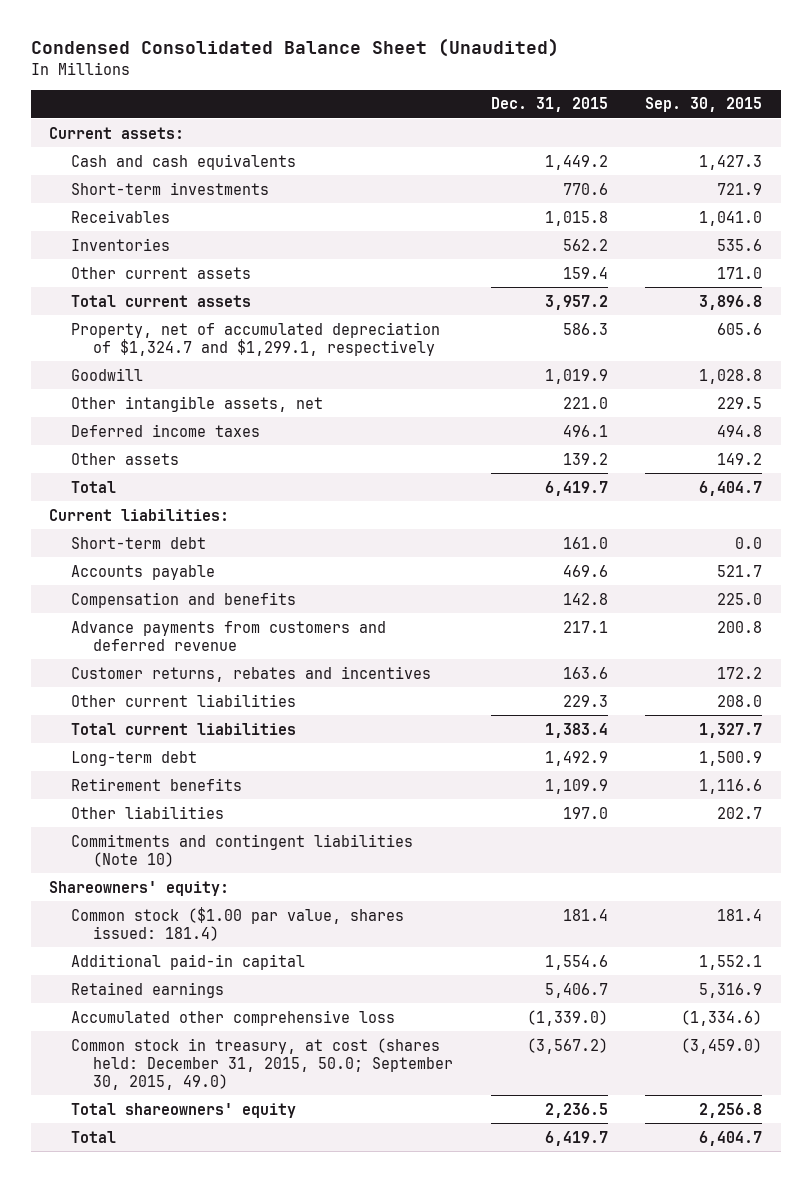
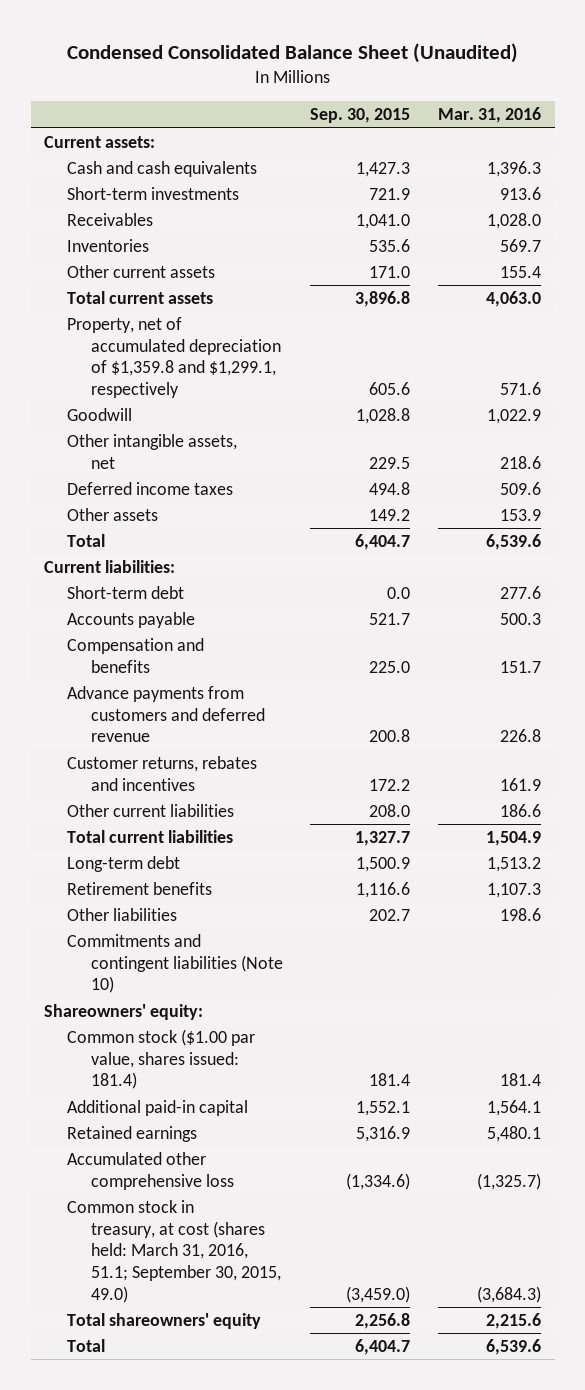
- | Dec. 31, 2015 | Sep. 30, 2015
+ | Sep. 30, 2015 | Mar. 31, 2016
- Property, net of accumulated depreciation of $1,324.7 and $1,299.1, respectively | 586.3 | 605.6
+ Property, net of accumulated depreciation of $1,359.8 and $1,299.1, respectively | 605.6 | 571.6
- Common stock in treasury, at cost (shares held: December 31, 2015, 50.0; September 30, 2015, 49.0) | (3,567.2) | (3,459.0)
+ Common stock in treasury, at cost (shares held: March 31, 2016, 51.1; September 30, 2015, 49.0) | (3,459.0) | (3,684.3)

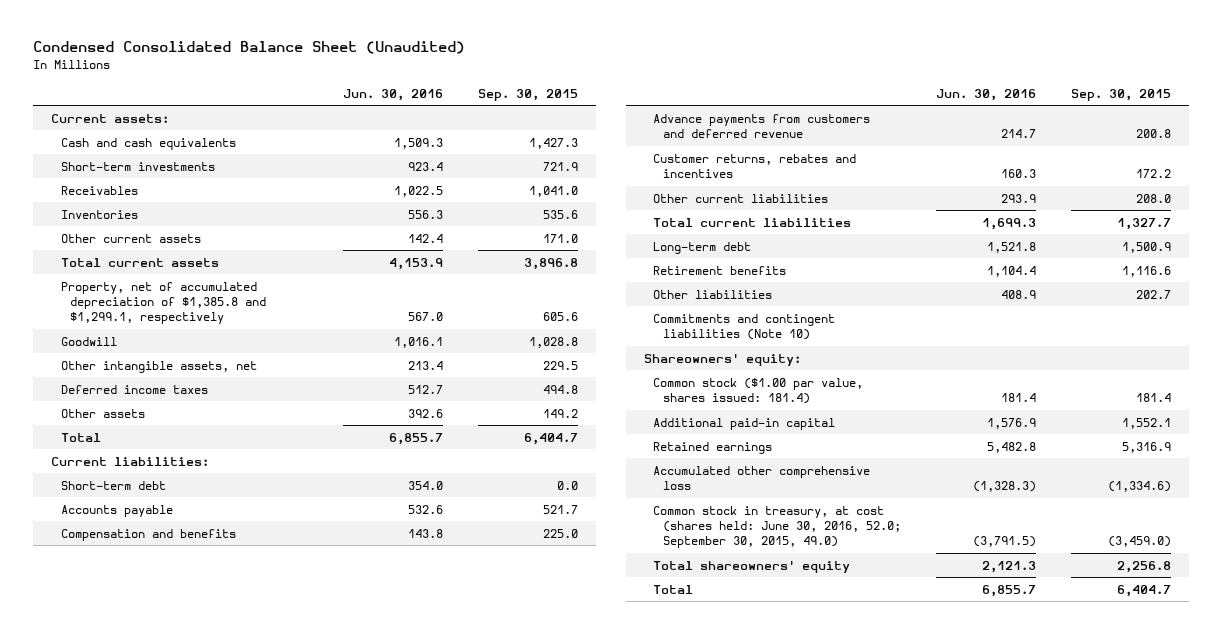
- | Sep. 30, 2015 | Mar. 31, 2016
+ | Jun. 30, 2016 | Sep. 30, 2015
- Property, net of accumulated depreciation of $1,359.8 and $1,299.1, respectively | 605.6 | 571.6
+ Property, net of accumulated depreciation of $1,385.8 and $1,299.1, respectively | 567.0 | 605.6
- Common stock in treasury, at cost (shares held: March 31, 2016, 51.1; September 30, 2015, 49.0) | (3,459.0) | (3,684.3)
+ Common stock in treasury, at cost (shares held: June 30, 2016, 52.0; September 30, 2015, 49.0) | (3,791.5) | (3,459.0)

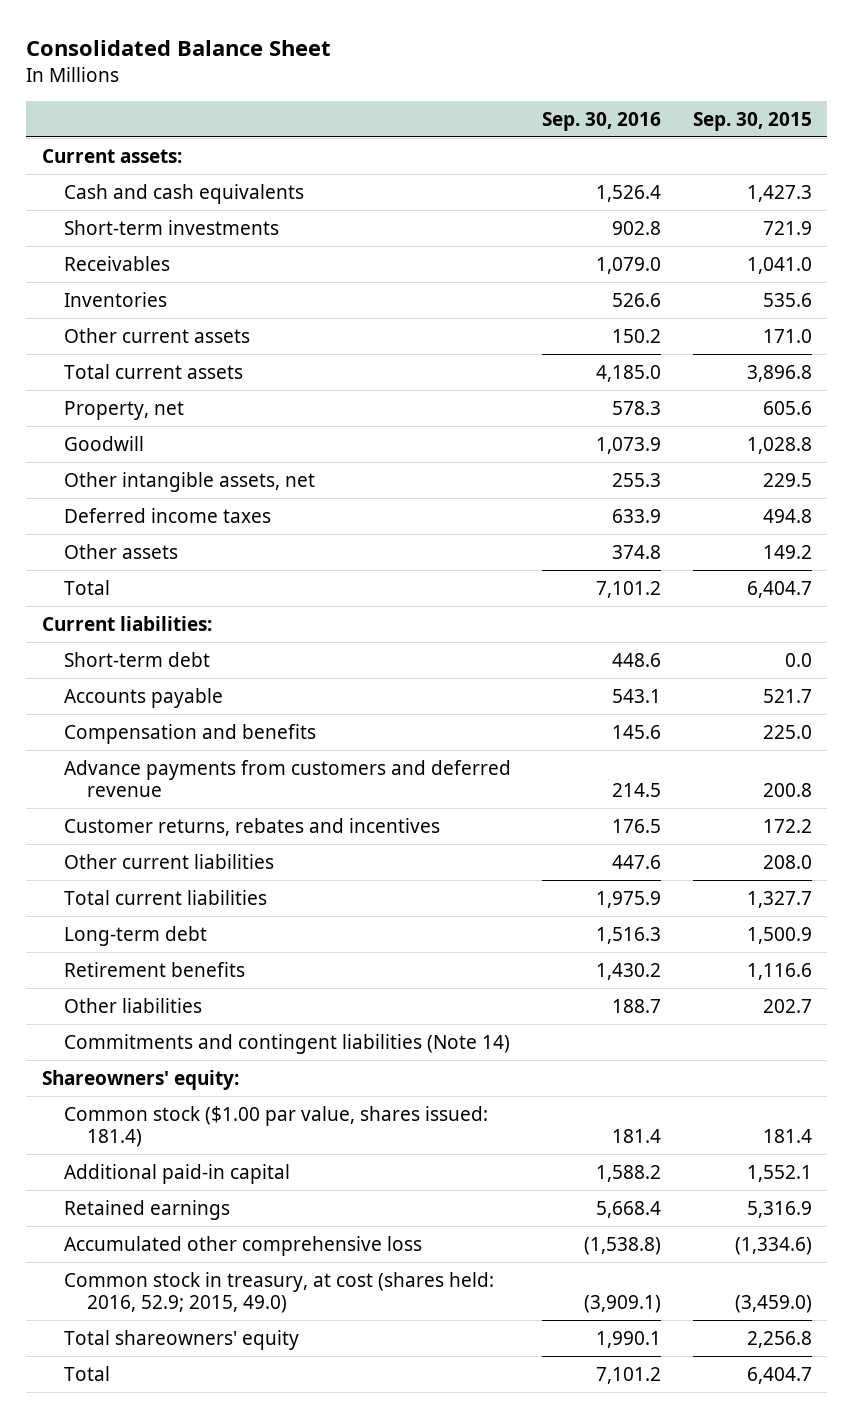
- Condensed Consolidated Balance Sheet (Unaudited)
+ Consolidated Balance Sheet
- | Jun. 30, 2016 | Sep. 30, 2015
+ | Sep. 30, 2016 | Sep. 30, 2015
- Property, net of accumulated depreciation of $1,385.8 and $1,299.1, respectively | 567.0 | 605.6
+ Property, net | 578.3 | 605.6
- Commitments and contingent liabilities (Note 10)
+ Commitments and contingent liabilities (Note 14)
- Common stock in treasury, at cost (shares held: June 30, 2016, 52.0; September 30, 2015, 49.0) | (3,791.5) | (3,459.0)
+ Common stock in treasury, at cost (shares held: 2016, 52.9; 2015, 49.0) | (3,909.1) | (3,459.0)

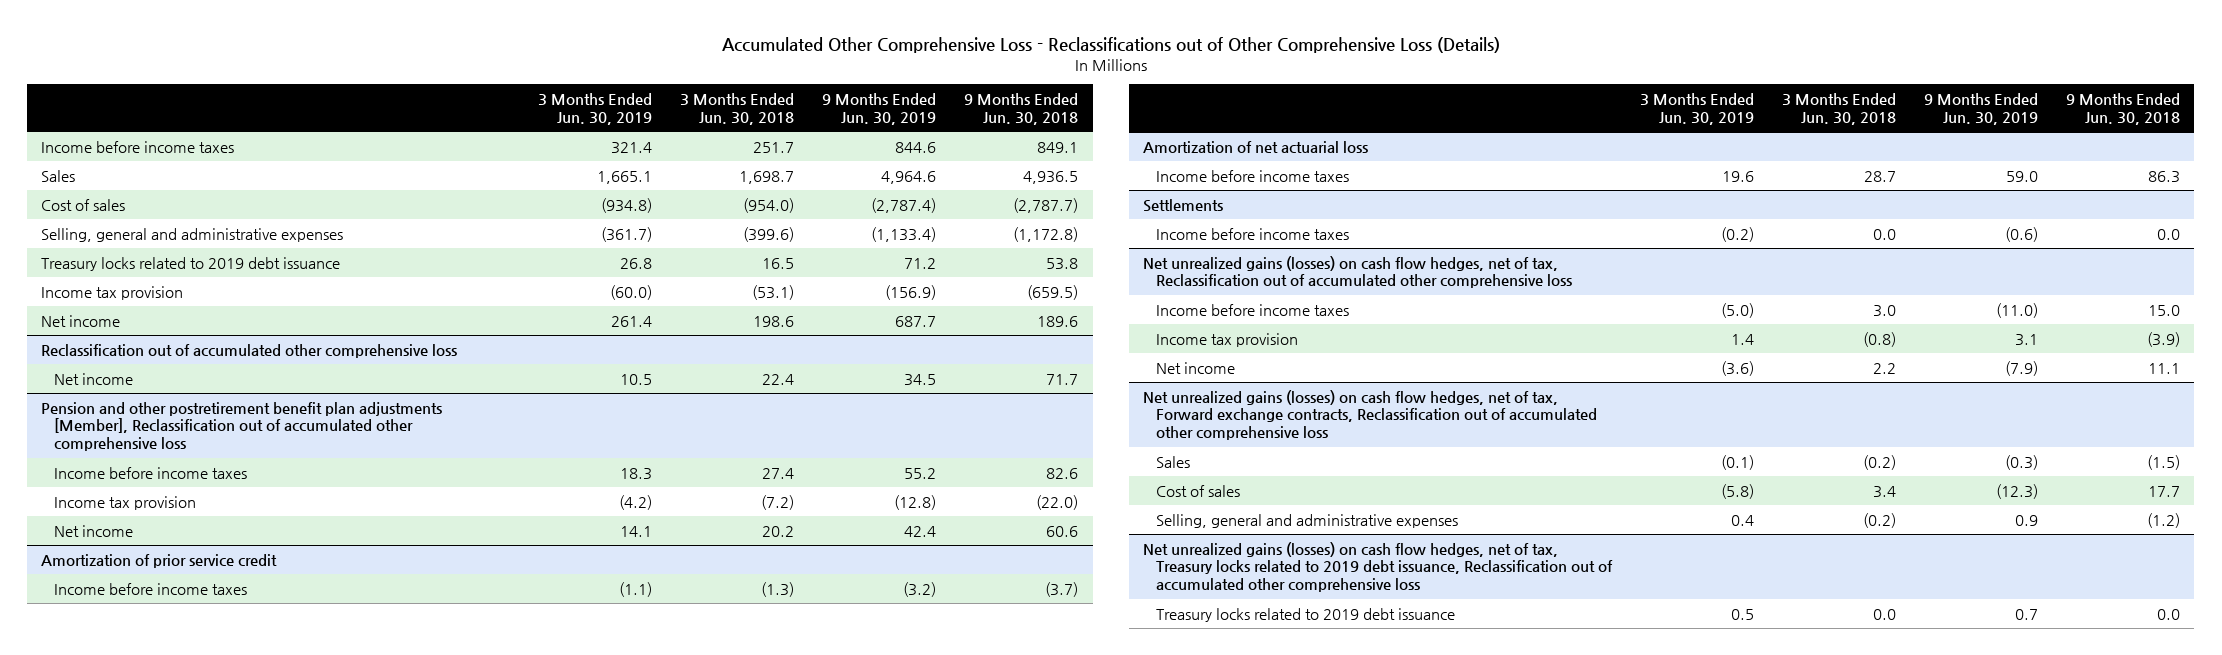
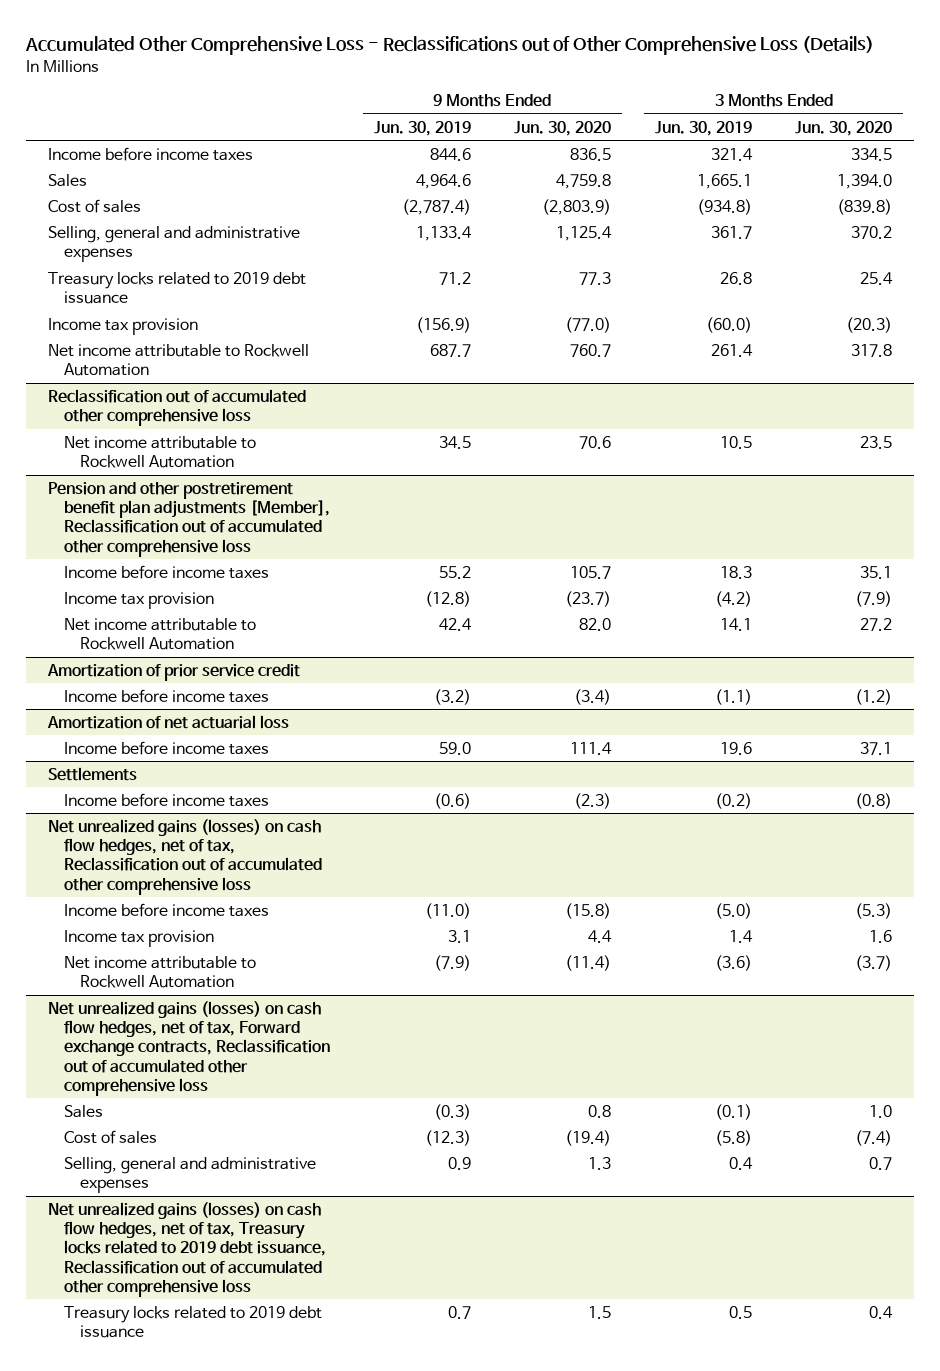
- | 3 Months Ended Jun. 30, 2019 | 3 Months Ended Jun. 30, 2018 | 9 Months Ended Jun. 30, 2019 | 9 Months Ended Jun. 30, 2018
+ | 9 Months Ended Jun. 30, 2019 | 9 Months Ended Jun. 30, 2020 | 3 Months Ended Jun. 30, 2019 | 3 Months Ended Jun. 30, 2020
- Selling, general and administrative expenses | (361.7) | (399.6) | (1,133.4) | (1,172.8)
+ Selling, general and administrative expenses | 1,133.4 | 1,125.4 | 361.7 | 370.2
- Net income | 261.4 | 198.6 | 687.7 | 189.6
+ Net income attributable to Rockwell Automation | 687.7 | 760.7 | 261.4 | 317.8
@ Reclassification out of accumulated other comprehensive loss
- Net income | 10.5 | 22.4 | 34.5 | 71.7
+ Net income attributable to Rockwell Automation | 34.5 | 70.6 | 10.5 | 23.5
@ Pension and other postretirement benefit plan adjustments [Member], Reclassification out of accumulated other comprehensive loss
- Net income | 14.1 | 20.2 | 42.4 | 60.6
+ Net income attributable to Rockwell Automation | 42.4 | 82.0 | 14.1 | 27.2
@ Net unrealized gains (losses) on cash flow hedges, net of tax, Reclassification out of accumulated other comprehensive loss
- Net income | (3.6) | 2.2 | (7.9) | 11.1
+ Net income attributable to Rockwell Automation | (7.9) | (11.4) | (3.6) | (3.7)

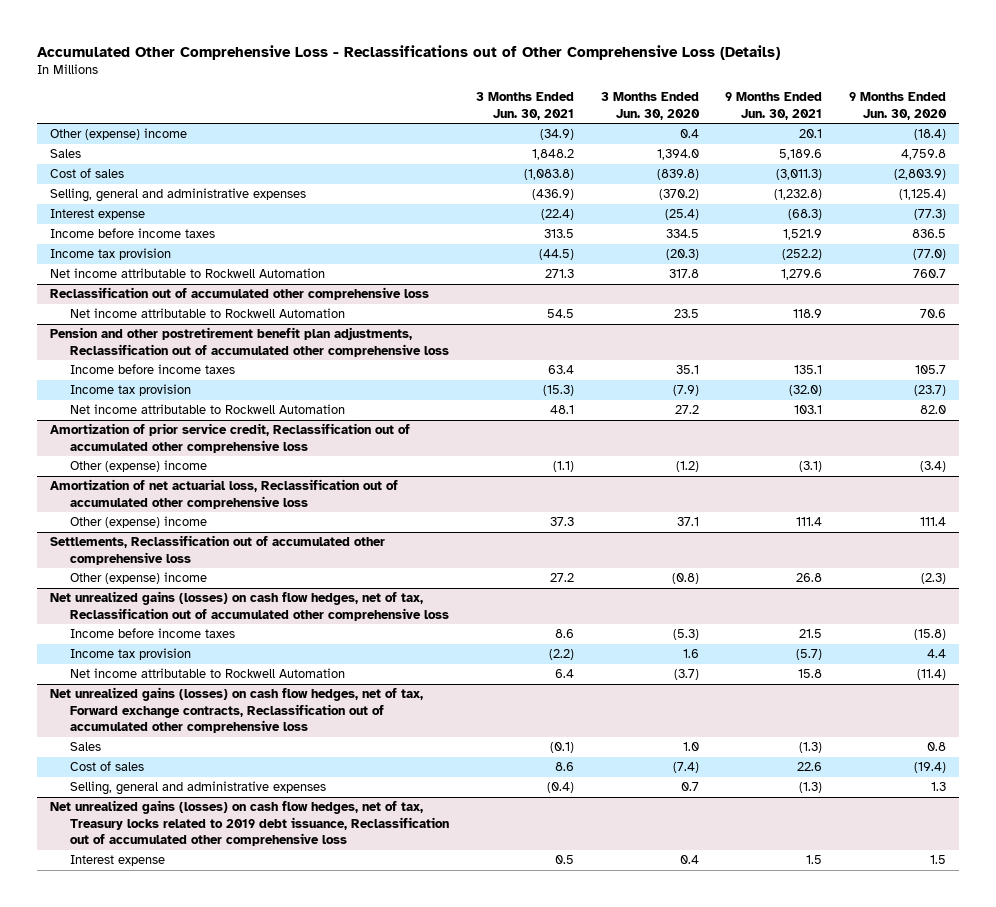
- | 9 Months Ended Jun. 30, 2019 | 9 Months Ended Jun. 30, 2020 | 3 Months Ended Jun. 30, 2019 | 3 Months Ended Jun. 30, 2020
+ | 3 Months Ended Jun. 30, 2021 | 3 Months Ended Jun. 30, 2020 | 9 Months Ended Jun. 30, 2021 | 9 Months Ended Jun. 30, 2020
+ Other (expense) income | (34.9) | 0.4 | 20.1 | (18.4)
- Selling, general and administrative expenses | 1,133.4 | 1,125.4 | 361.7 | 370.2
- Treasury locks related to 2019 debt issuance | 71.2 | 77.3 | 26.8 | 25.4
+ Selling, general and administrative expenses | (436.9) | (370.2) | (1,232.8) | (1,125.4)
+ Interest expense | (22.4) | (25.4) | (68.3) | (77.3)
moved down: Income before income taxes | 313.5 | 334.5 | 1,521.9 | 836.5
- Pension and other postretirement benefit plan adjustments [Member], Reclassification out of accumulated other comprehensive loss
+ Pension and other postretirement benefit plan adjustments, Reclassification out of accumulated other comprehensive loss
- Amortization of prior service credit
- Income before income taxes | (3.2) | (3.4) | (1.1) | (1.2)
- Amortization of net actuarial loss
- Income before income taxes | 59.0 | 111.4 | 19.6 | 37.1
- Settlements
- Income before income taxes | (0.6) | (2.3) | (0.2) | (0.8)
+ Amortization of prior service credit, Reclassification out of accumulated other comprehensive loss
+ Other (expense) income | (1.1) | (1.2) | (3.1) | (3.4)
+ Amortization of net actuarial loss, Reclassification out of accumulated other comprehensive loss
+ Other (expense) income | 37.3 | 37.1 | 111.4 | 111.4
+ Settlements, Reclassification out of accumulated other comprehensive loss
+ Other (expense) income | 27.2 | (0.8) | 26.8 | (2.3)
@ Net unrealized gains (losses) on cash flow hedges, net of tax, Treasury locks related to 2019 debt issuance, Reclassification out of accumulated other comprehensive loss
- Treasury locks related to 2019 debt issuance | 0.7 | 1.5 | 0.5 | 0.4
+ Interest expense | 0.5 | 0.4 | 1.5 | 1.5

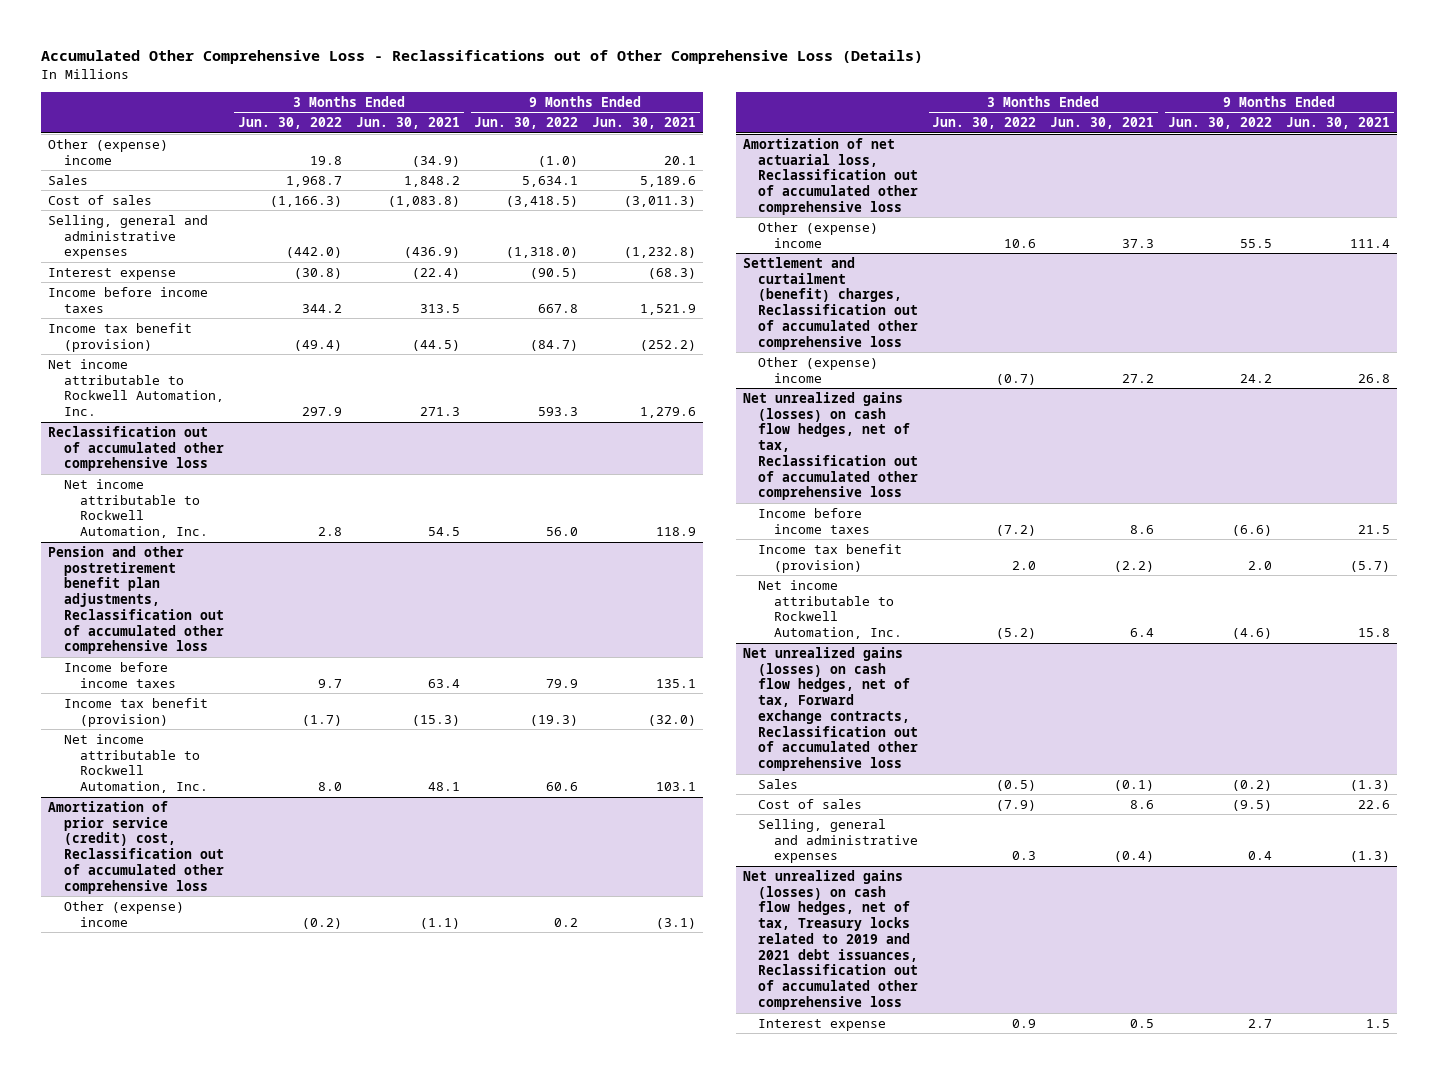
- | 3 Months Ended Jun. 30, 2021 | 3 Months Ended Jun. 30, 2020 | 9 Months Ended Jun. 30, 2021 | 9 Months Ended Jun. 30, 2020
+ | 3 Months Ended Jun. 30, 2022 | 3 Months Ended Jun. 30, 2021 | 9 Months Ended Jun. 30, 2022 | 9 Months Ended Jun. 30, 2021
- Income tax provision | (44.5) | (20.3) | (252.2) | (77.0)
- Net income attributable to Rockwell Automation | 271.3 | 317.8 | 1,279.6 | 760.7
+ Income tax benefit (provision) | (49.4) | (44.5) | (84.7) | (252.2)
+ Net income attributable to Rockwell Automation, Inc. | 297.9 | 271.3 | 593.3 | 1,279.6
@ Reclassification out of accumulated other comprehensive loss
- Net income attributable to Rockwell Automation | 54.5 | 23.5 | 118.9 | 70.6
+ Net income attributable to Rockwell Automation, Inc. | 2.8 | 54.5 | 56.0 | 118.9
@ Pension and other postretirement benefit plan adjustments, Reclassification out of accumulated other comprehensive loss
- Income tax provision | (15.3) | (7.9) | (32.0) | (23.7)
- Net income attributable to Rockwell Automation | 48.1 | 27.2 | 103.1 | 82.0
- Amortization of prior service credit, Reclassification out of accumulated other comprehensive loss
@ Pension and other postretirement benefit plan adjustments, Reclassification out of accumulated other comprehensive loss
+ Income tax benefit (provision) | (1.7) | (15.3) | (19.3) | (32.0)
+ Net income attributable to Rockwell Automation, Inc. | 8.0 | 48.1 | 60.6 | 103.1
+ Amortization of prior service (credit) cost, Reclassification out of accumulated other comprehensive loss
- Settlements, Reclassification out of accumulated other comprehensive loss
+ Settlement and curtailment (benefit) charges, Reclassification out of accumulated other comprehensive loss
@ Net unrealized gains (losses) on cash flow hedges, net of tax, Reclassification out of accumulated other comprehensive loss
- Income tax provision | (2.2) | 1.6 | (5.7) | 4.4
- Net income attributable to Rockwell Automation | 6.4 | (3.7) | 15.8 | (11.4)
+ Income tax benefit (provision) | 2.0 | (2.2) | 2.0 | (5.7)
+ Net income attributable to Rockwell Automation, Inc. | (5.2) | 6.4 | (4.6) | 15.8
- Net unrealized gains (losses) on cash flow hedges, net of tax, Treasury locks related to 2019 debt issuance, Reclassification out of accumulated other comprehensive loss
+ Net unrealized gains (losses) on cash flow hedges, net of tax, Treasury locks related to 2019 and 2021 debt issuances, Reclassification out of accumulated other comprehensive loss

